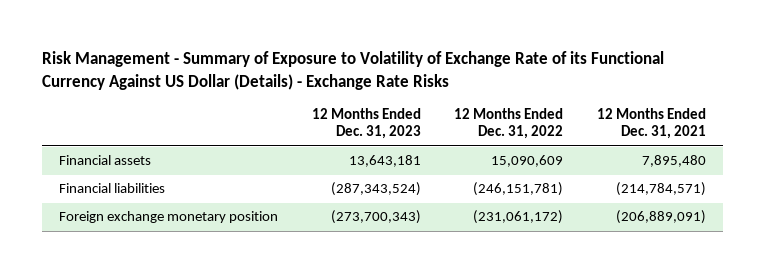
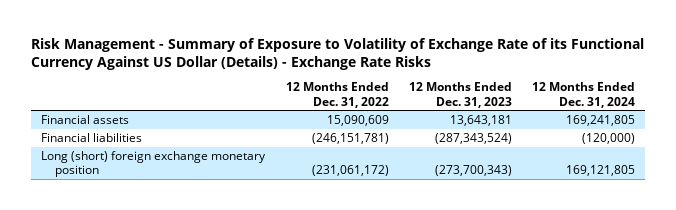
- | 12 Months Ended Dec. 31, 2023 | 12 Months Ended Dec. 31, 2022 | 12 Months Ended Dec. 31, 2021
+ | 12 Months Ended Dec. 31, 2022 | 12 Months Ended Dec. 31, 2023 | 12 Months Ended Dec. 31, 2024
- Foreign exchange monetary position | (273,700,343) | (231,061,172) | (206,889,091)
+ Long (short) foreign exchange monetary position | (231,061,172) | (273,700,343) | 169,121,805

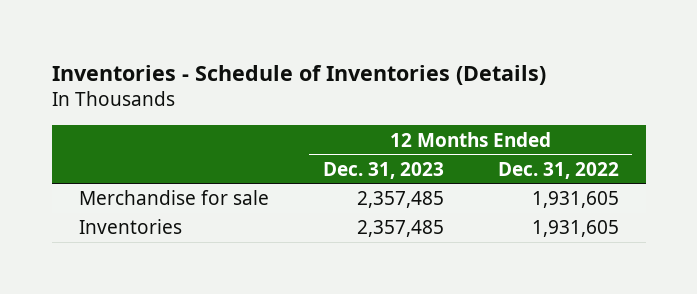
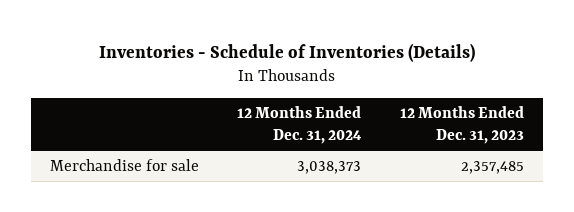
- | 12 Months Ended Dec. 31, 2023 | 12 Months Ended Dec. 31, 2022
+ | 12 Months Ended Dec. 31, 2024 | 12 Months Ended Dec. 31, 2023
- Inventories | 2,357,485 | 1,931,605

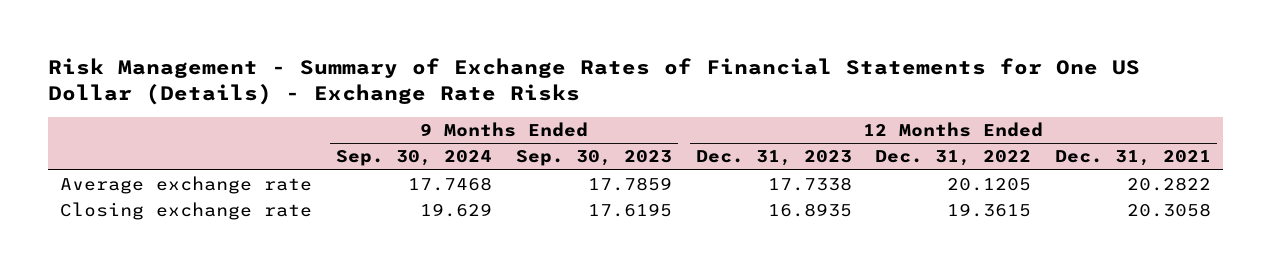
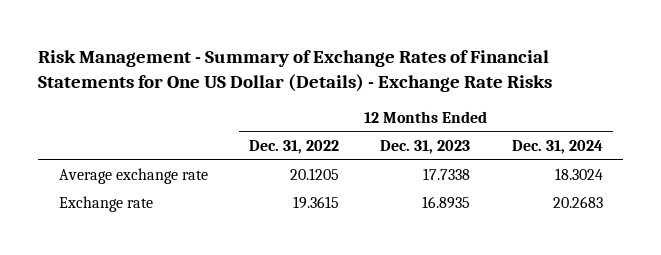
- | 9 Months Ended Sep. 30, 2024 | 9 Months Ended Sep. 30, 2023 | 12 Months Ended Dec. 31, 2023 | 12 Months Ended Dec. 31, 2022 | 12 Months Ended Dec. 31, 2021
+ | 12 Months Ended Dec. 31, 2022 | 12 Months Ended Dec. 31, 2023 | 12 Months Ended Dec. 31, 2024
- Closing exchange rate | 19.629 | 17.6195 | 16.8935 | 19.3615 | 20.3058
+ Exchange rate | 19.3615 | 16.8935 | 20.2683

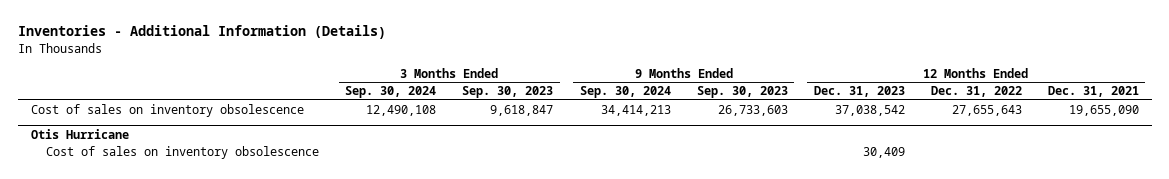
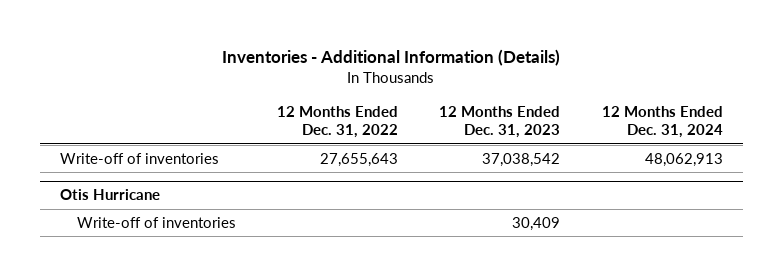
- | 3 Months Ended Sep. 30, 2024 | 3 Months Ended Sep. 30, 2023 | 9 Months Ended Sep. 30, 2024 | 9 Months Ended Sep. 30, 2023 | 12 Months Ended Dec. 31, 2023 | 12 Months Ended Dec. 31, 2022 | 12 Months Ended Dec. 31, 2021
+ | 12 Months Ended Dec. 31, 2022 | 12 Months Ended Dec. 31, 2023 | 12 Months Ended Dec. 31, 2024
- Cost of sales on inventory obsolescence | 12,490,108 | 9,618,847 | 34,414,213 | 26,733,603 | 37,038,542 | 27,655,643 | 19,655,090
+ Write-off of inventories | 27,655,643 | 37,038,542 | 48,062,913
@ Otis Hurricane
- Cost of sales on inventory obsolescence | | | | | 30,409 | |
+ Write-off of inventories | | 30,409 |

